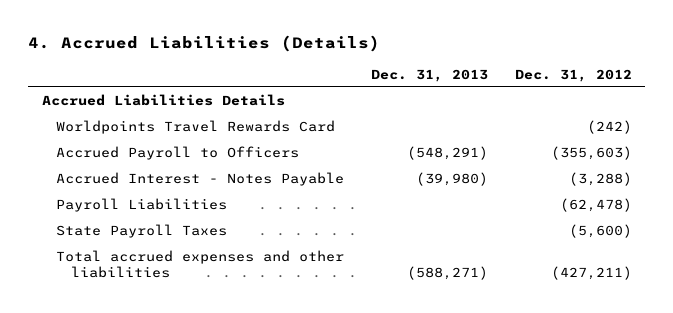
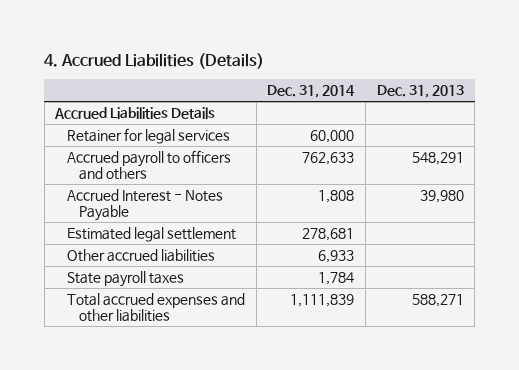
- | Dec. 31, 2013 | Dec. 31, 2012
+ | Dec. 31, 2014 | Dec. 31, 2013
- Worldpoints Travel Rewards Card | | (242)
- Accrued Payroll to Officers | (548,291) | (355,603)
- Accrued Interest - Notes Payable | (39,980) | (3,288)
- Payroll Liabilities | | (62,478)
- State Payroll Taxes | | (5,600)
- Total accrued expenses and other liabilities | (588,271) | (427,211)
+ Retainer for legal services | 60,000 |
+ Accrued payroll to officers and others | 762,633 | 548,291
+ Accrued Interest - Notes Payable | 1,808 | 39,980
+ Estimated legal settlement | 278,681 |
+ Other accrued liabilities | 6,933 |
+ State payroll taxes | 1,784 |
+ Total accrued expenses and other liabilities | 1,111,839 | 588,271

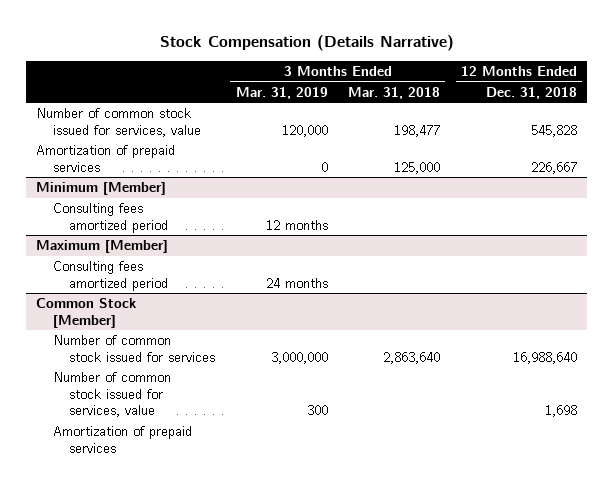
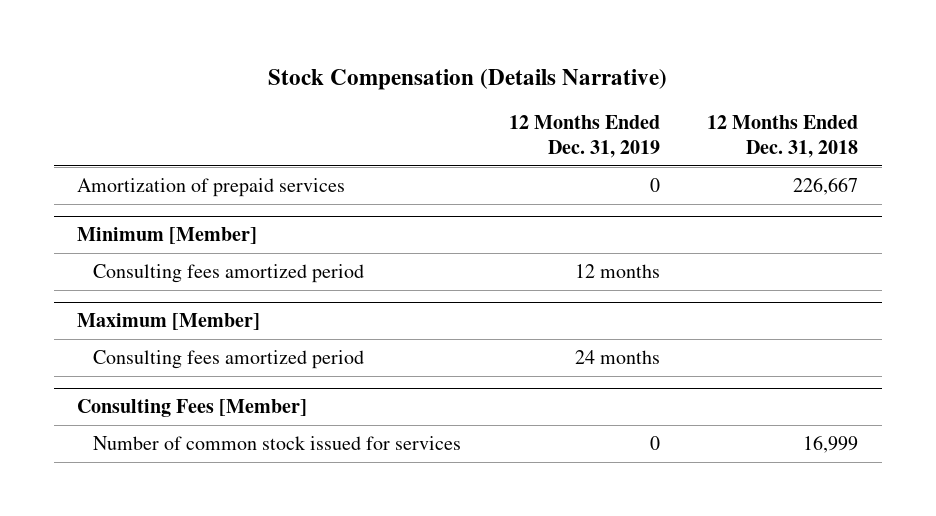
- | 3 Months Ended Mar. 31, 2019 | 3 Months Ended Mar. 31, 2018 | 12 Months Ended Dec. 31, 2018
+ | 12 Months Ended Dec. 31, 2019 | 12 Months Ended Dec. 31, 2018
- Number of common stock issued for services, value | 120,000 | 198,477 | 545,828
- Common Stock [Member]
- Number of common stock issued for services | 3,000,000 | 2,863,640 | 16,988,640
- Number of common stock issued for services, value | 300 | | 1,698
- Amortization of prepaid services
+ Consulting Fees [Member]
+ Number of common stock issued for services | 0 | 16,999

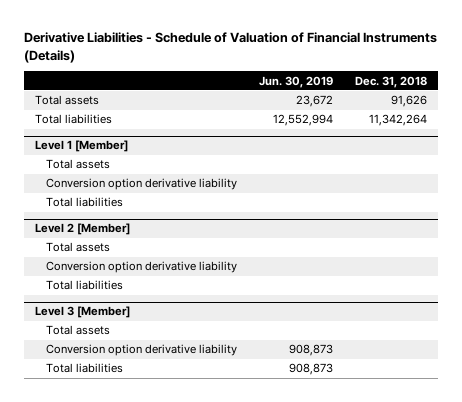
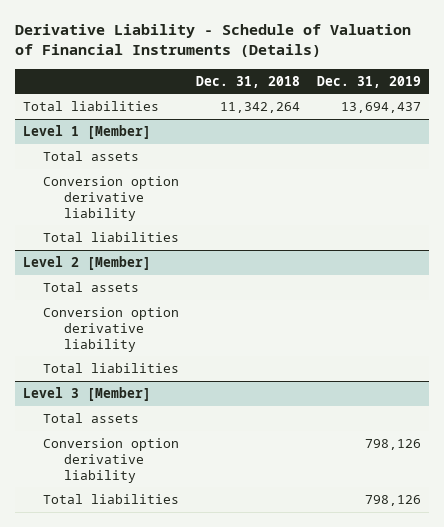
- Derivative Liabilities - Schedule of Valuation of Financial Instruments (Details)
+ Derivative Liability - Schedule of Valuation of Financial Instruments (Details)
- | Jun. 30, 2019 | Dec. 31, 2018
+ | Dec. 31, 2018 | Dec. 31, 2019
- Total assets | 23,672 | 91,626

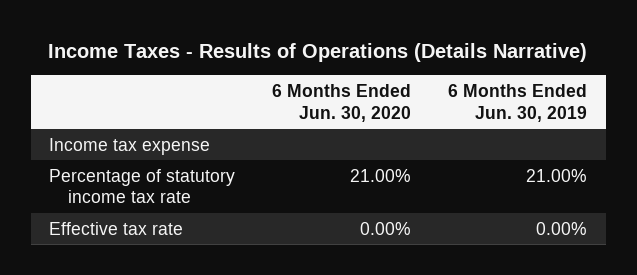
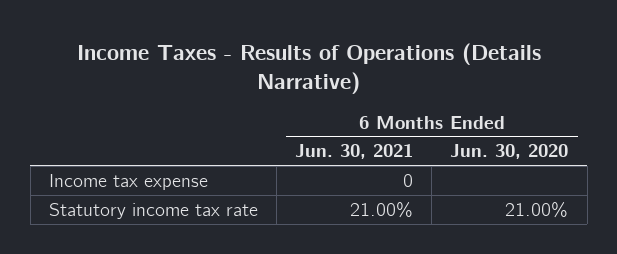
- | 6 Months Ended Jun. 30, 2020 | 6 Months Ended Jun. 30, 2019
+ | 6 Months Ended Jun. 30, 2021 | 6 Months Ended Jun. 30, 2020
- Percentage of statutory income tax rate | 21.00% | 21.00%
- Effective tax rate | 0.00% | 0.00%
+ Statutory income tax rate | 21.00% | 21.00%

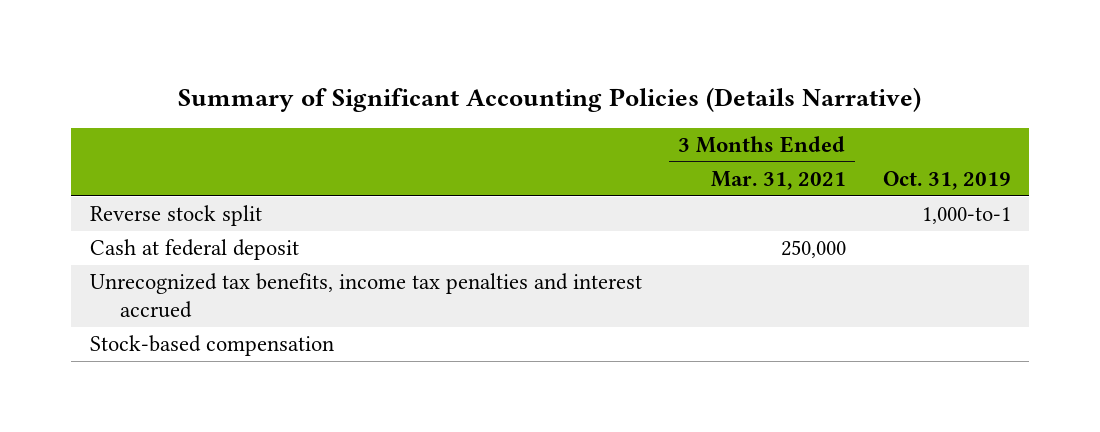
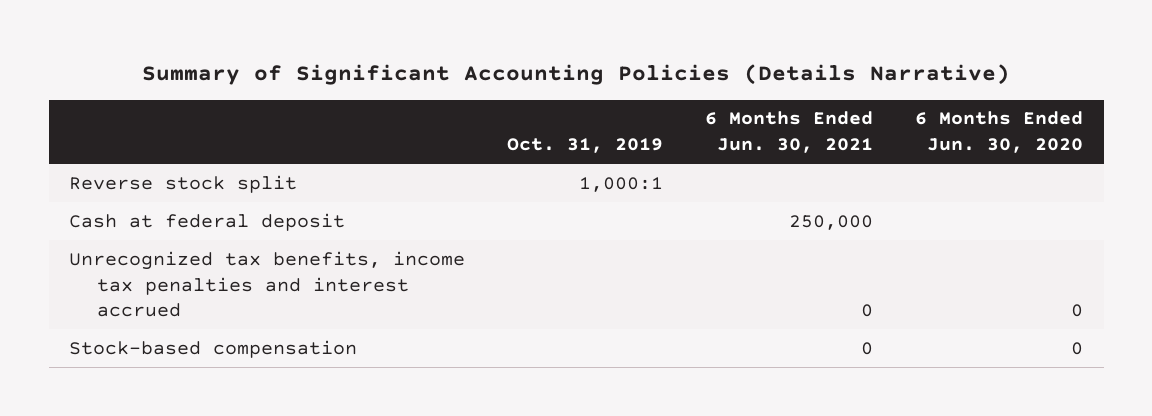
- | 3 Months Ended Mar. 31, 2021 | Oct. 31, 2019
+ | Oct. 31, 2019 | 6 Months Ended Jun. 30, 2021 | 6 Months Ended Jun. 30, 2020
- Reverse stock split | | 1,000-to-1
+ Reverse stock split | 1,000:1 | |

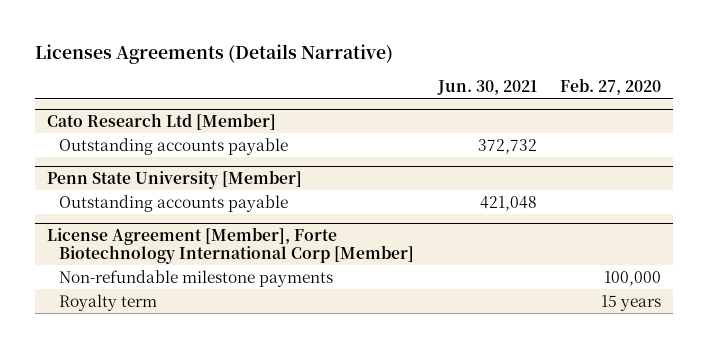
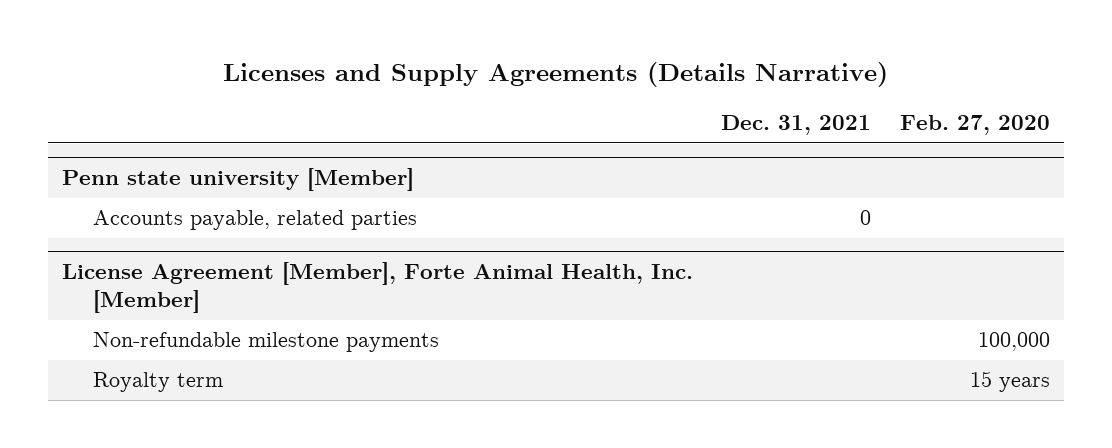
- Licenses Agreements (Details Narrative)
+ Licenses and Supply Agreements (Details Narrative)
- | Jun. 30, 2021 | Feb. 27, 2020
+ | Dec. 31, 2021 | Feb. 27, 2020
- Cato Research Ltd [Member]
- Outstanding accounts payable | 372,732 |
- Penn State University [Member]
- Outstanding accounts payable | 421,048 |
- License Agreement [Member], Forte Biotechnology International Corp [Member]
+ Penn state university [Member]
+ Accounts payable, related parties | 0 |
+ License Agreement [Member], Forte Animal Health, Inc. [Member]

